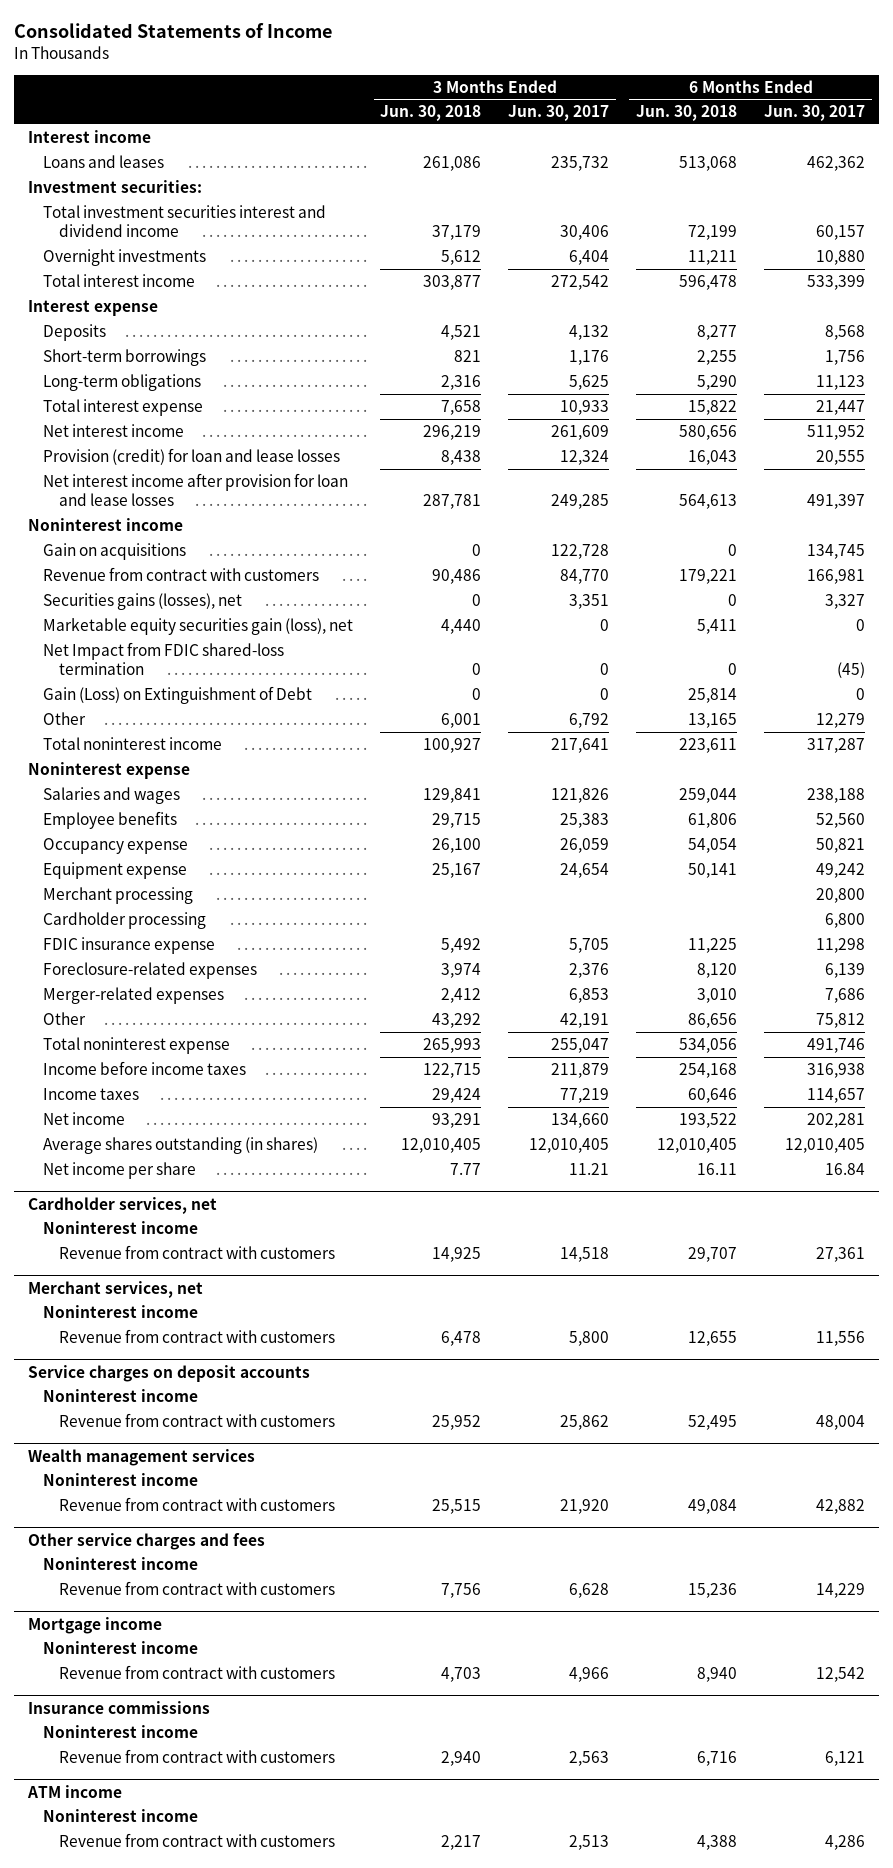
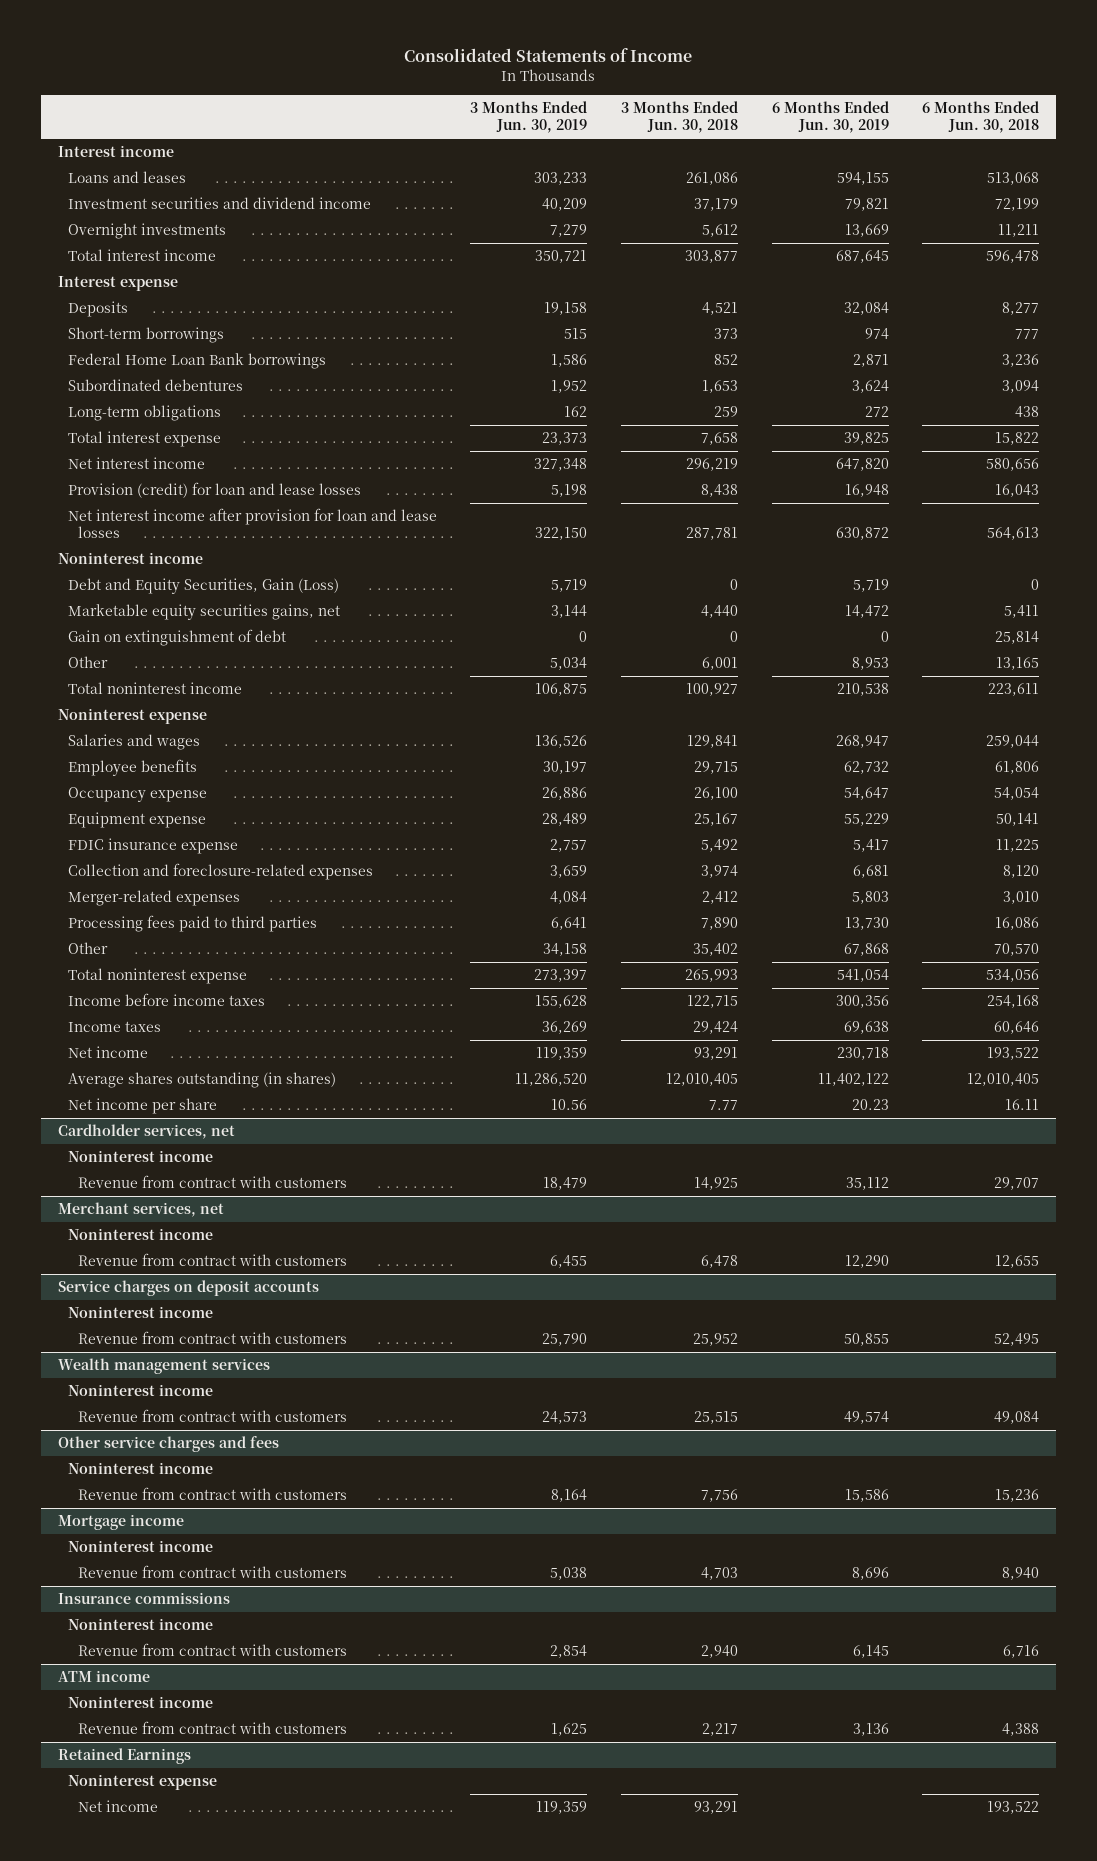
- | 3 Months Ended Jun. 30, 2018 | 3 Months Ended Jun. 30, 2017 | 6 Months Ended Jun. 30, 2018 | 6 Months Ended Jun. 30, 2017
+ | 3 Months Ended Jun. 30, 2019 | 3 Months Ended Jun. 30, 2018 | 6 Months Ended Jun. 30, 2019 | 6 Months Ended Jun. 30, 2018
- Investment securities:
- Total investment securities interest and dividend income | 37,179 | 30,406 | 72,199 | 60,157
+ Investment securities and dividend income | 40,209 | 37,179 | 79,821 | 72,199
- Short-term borrowings | 821 | 1,176 | 2,255 | 1,756
- Long-term obligations | 2,316 | 5,625 | 5,290 | 11,123
+ Short-term borrowings | 515 | 373 | 974 | 777
+ Federal Home Loan Bank borrowings | 1,586 | 852 | 2,871 | 3,236
+ Subordinated debentures | 1,952 | 1,653 | 3,624 | 3,094
+ Long-term obligations | 162 | 259 | 272 | 438
- Gain on acquisitions | 0 | 122,728 | 0 | 134,745
- Revenue from contract with customers | 90,486 | 84,770 | 179,221 | 166,981
- Securities gains (losses), net | 0 | 3,351 | 0 | 3,327
- Marketable equity securities gain (loss), net | 4,440 | 0 | 5,411 | 0
- Net Impact from FDIC shared-loss termination | 0 | 0 | 0 | (45)
- Gain (Loss) on Extinguishment of Debt | 0 | 0 | 25,814 | 0
+ Debt and Equity Securities, Gain (Loss) | 5,719 | 0 | 5,719 | 0
+ Marketable equity securities gains, net | 3,144 | 4,440 | 14,472 | 5,411
+ Gain on extinguishment of debt | 0 | 0 | 0 | 25,814
- Merchant processing | | | | 20,800
- Cardholder processing | | | | 6,800
- Foreclosure-related expenses | 3,974 | 2,376 | 8,120 | 6,139
+ Collection and foreclosure-related expenses | 3,659 | 3,974 | 6,681 | 8,120
- Other | 43,292 | 42,191 | 86,656 | 75,812
+ Processing fees paid to third parties | 6,641 | 7,890 | 13,730 | 16,086
+ Other | 34,158 | 35,402 | 67,868 | 70,570
+ Retained Earnings
+ Noninterest expense
+ Net income | 119,359 | 93,291 | | 193,522

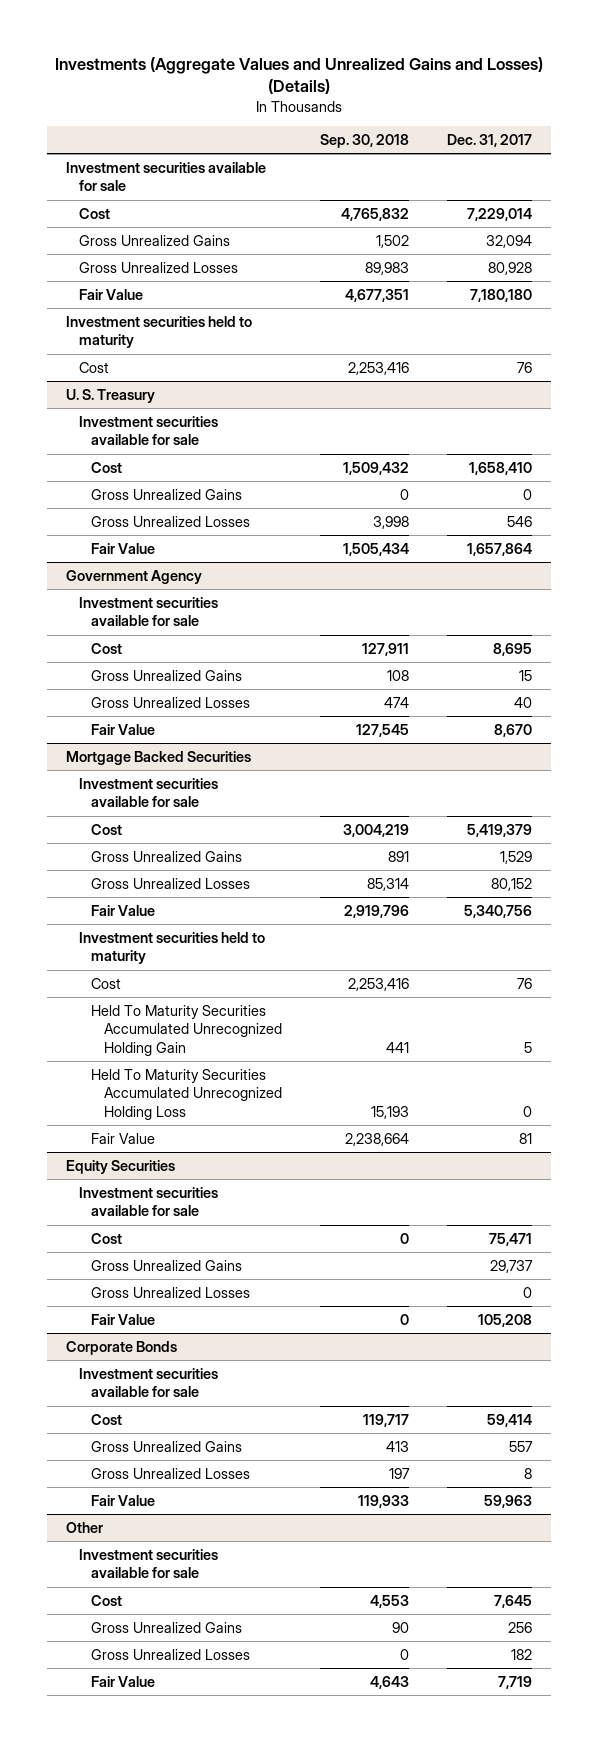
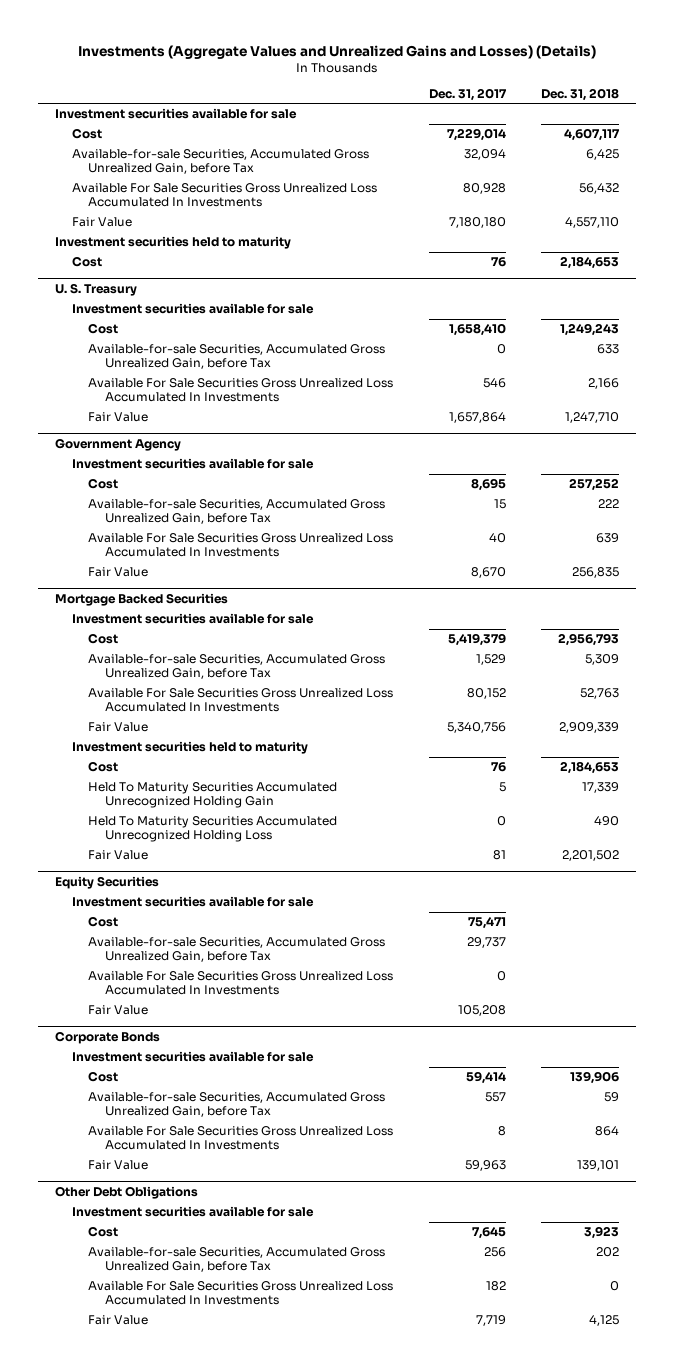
- | Sep. 30, 2018 | Dec. 31, 2017
+ | Dec. 31, 2017 | Dec. 31, 2018
- Gross Unrealized Gains | 1,502 | 32,094
- Gross Unrealized Losses | 89,983 | 80,928
+ Available-for-sale Securities, Accumulated Gross Unrealized Gain, before Tax | 32,094 | 6,425
+ Available For Sale Securities Gross Unrealized Loss Accumulated In Investments | 80,928 | 56,432
@ U. S. Treasury
- Gross Unrealized Gains | 0 | 0
- Gross Unrealized Losses | 3,998 | 546
+ Available-for-sale Securities, Accumulated Gross Unrealized Gain, before Tax | 0 | 633
+ Available For Sale Securities Gross Unrealized Loss Accumulated In Investments | 546 | 2,166
@ Government Agency
- Gross Unrealized Gains | 108 | 15
- Gross Unrealized Losses | 474 | 40
+ Available-for-sale Securities, Accumulated Gross Unrealized Gain, before Tax | 15 | 222
+ Available For Sale Securities Gross Unrealized Loss Accumulated In Investments | 40 | 639
@ Mortgage Backed Securities
- Gross Unrealized Gains | 891 | 1,529
- Gross Unrealized Losses | 85,314 | 80,152
+ Available-for-sale Securities, Accumulated Gross Unrealized Gain, before Tax | 1,529 | 5,309
+ Available For Sale Securities Gross Unrealized Loss Accumulated In Investments | 80,152 | 52,763
@ Equity Securities
- Gross Unrealized Gains | | 29,737
- Gross Unrealized Losses | | 0
+ Available-for-sale Securities, Accumulated Gross Unrealized Gain, before Tax | 29,737 |
+ Available For Sale Securities Gross Unrealized Loss Accumulated In Investments | 0 |
@ Corporate Bonds
- Gross Unrealized Gains | 413 | 557
- Gross Unrealized Losses | 197 | 8
+ Available-for-sale Securities, Accumulated Gross Unrealized Gain, before Tax | 557 | 59
+ Available For Sale Securities Gross Unrealized Loss Accumulated In Investments | 8 | 864
- Other
+ Other Debt Obligations
- Gross Unrealized Gains | 90 | 256
- Gross Unrealized Losses | 0 | 182
+ Available-for-sale Securities, Accumulated Gross Unrealized Gain, before Tax | 256 | 202
+ Available For Sale Securities Gross Unrealized Loss Accumulated In Investments | 182 | 0

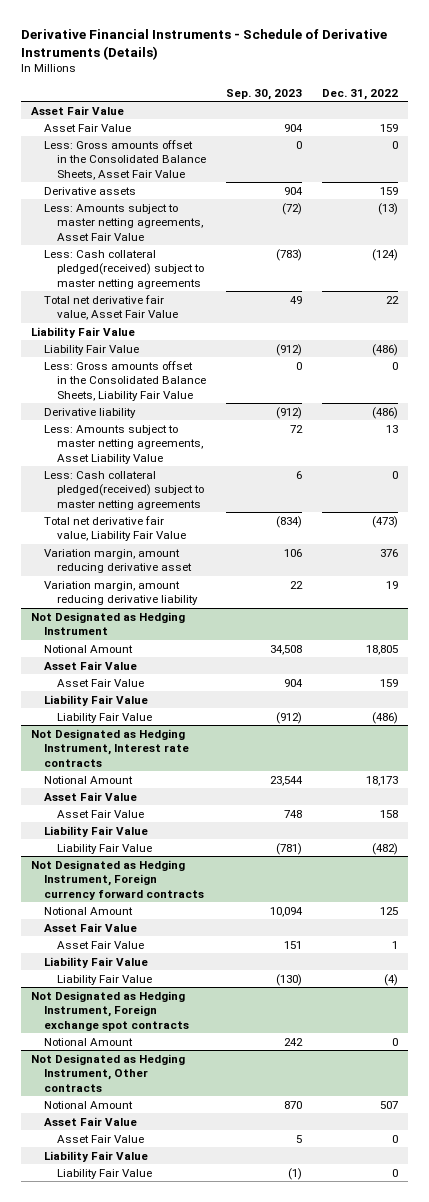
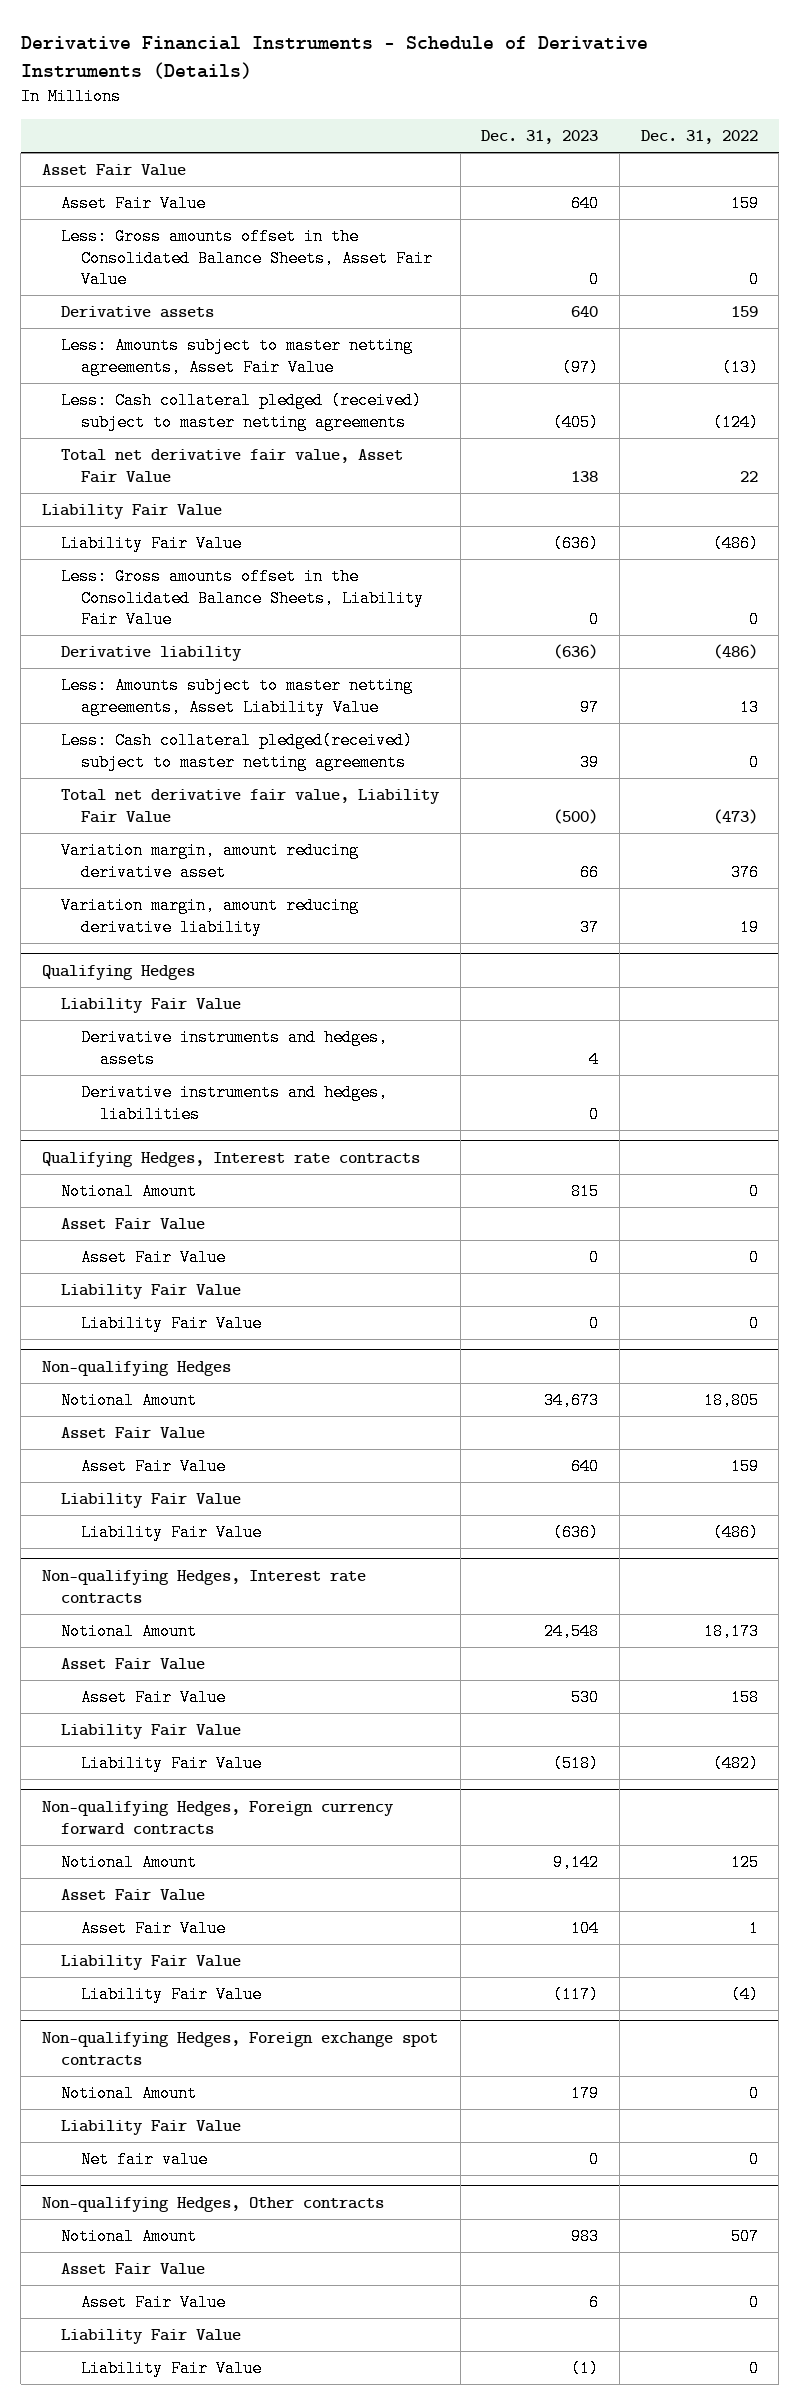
- | Sep. 30, 2023 | Dec. 31, 2022
+ | Dec. 31, 2023 | Dec. 31, 2022
- Less: Cash collateral pledged(received) subject to master netting agreements | (783) | (124)
+ Less: Cash collateral pledged (received) subject to master netting agreements | (405) | (124)
- Not Designated as Hedging Instrument
+ Qualifying Hedges
+ Liability Fair Value
+ Derivative instruments and hedges, assets | 4 |
+ Derivative instruments and hedges, liabilities | 0 |
+ Qualifying Hedges, Interest rate contracts
+ Notional Amount | 815 | 0
+ Asset Fair Value
+ Asset Fair Value | 0 | 0
+ Liability Fair Value
+ Liability Fair Value | 0 | 0
+ Non-qualifying Hedges
- Not Designated as Hedging Instrument, Interest rate contracts
+ Non-qualifying Hedges, Interest rate contracts
- Not Designated as Hedging Instrument, Foreign currency forward contracts
+ Non-qualifying Hedges, Foreign currency forward contracts
- Not Designated as Hedging Instrument, Foreign exchange spot contracts
+ Non-qualifying Hedges, Foreign exchange spot contracts
- Not Designated as Hedging Instrument, Other contracts
+ Liability Fair Value
+ Net fair value | 0 | 0
+ Non-qualifying Hedges, Other contracts

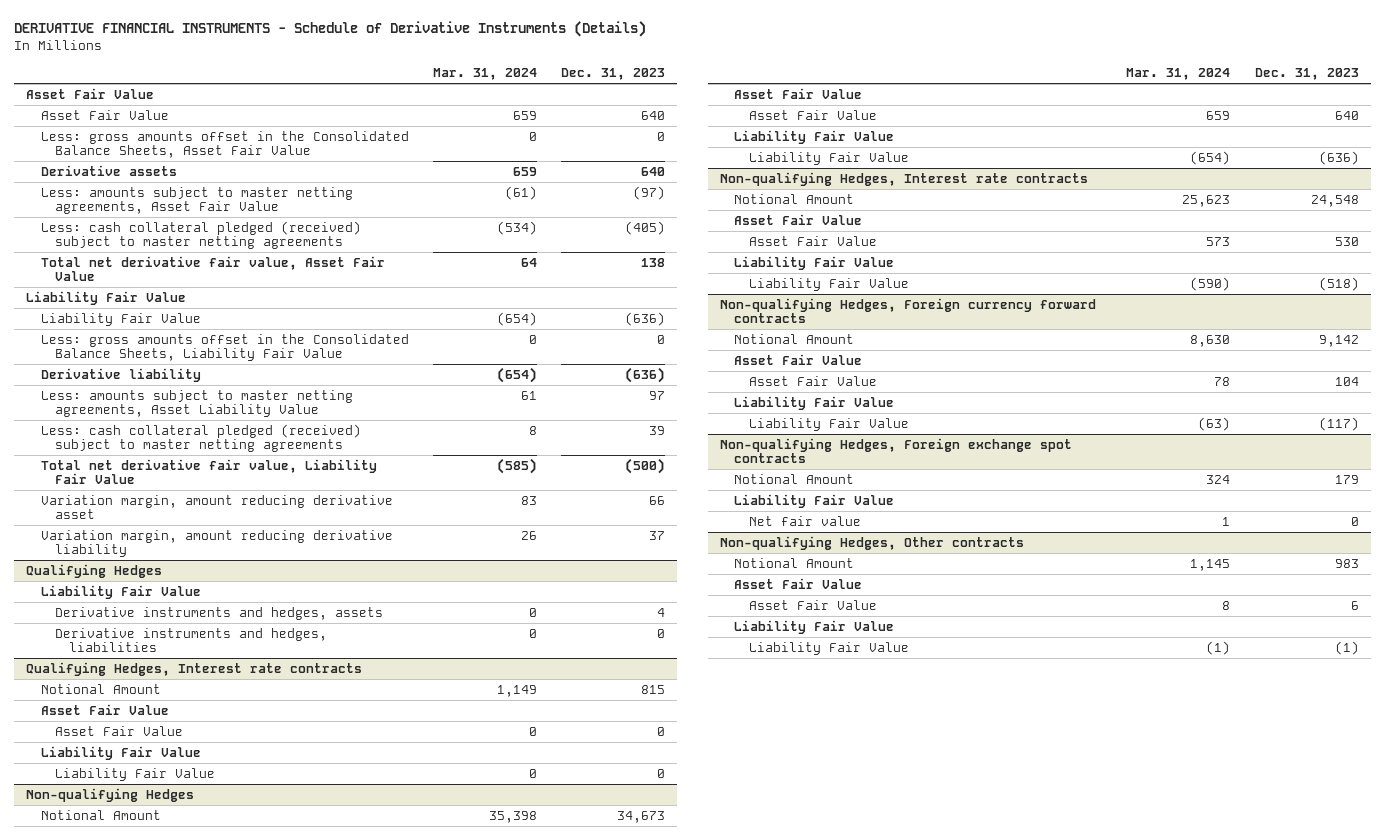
- Derivative Financial Instruments - Schedule of Derivative Instruments (Details)
+ DERIVATIVE FINANCIAL INSTRUMENTS - Schedule of Derivative Instruments (Details)
- | Dec. 31, 2023 | Dec. 31, 2022
+ | Mar. 31, 2024 | Dec. 31, 2023
- Less: Gross amounts offset in the Consolidated Balance Sheets, Asset Fair Value | 0 | 0
+ Less: gross amounts offset in the Consolidated Balance Sheets, Asset Fair Value | 0 | 0
- Less: Amounts subject to master netting agreements, Asset Fair Value | (97) | (13)
- Less: Cash collateral pledged (received) subject to master netting agreements | (405) | (124)
+ Less: amounts subject to master netting agreements, Asset Fair Value | (61) | (97)
+ Less: cash collateral pledged (received) subject to master netting agreements | (534) | (405)
- Less: Gross amounts offset in the Consolidated Balance Sheets, Liability Fair Value | 0 | 0
+ Less: gross amounts offset in the Consolidated Balance Sheets, Liability Fair Value | 0 | 0
- Less: Amounts subject to master netting agreements, Asset Liability Value | 97 | 13
- Less: Cash collateral pledged(received) subject to master netting agreements | 39 | 0
+ Less: amounts subject to master netting agreements, Asset Liability Value | 61 | 97
+ Less: cash collateral pledged (received) subject to master netting agreements | 8 | 39

